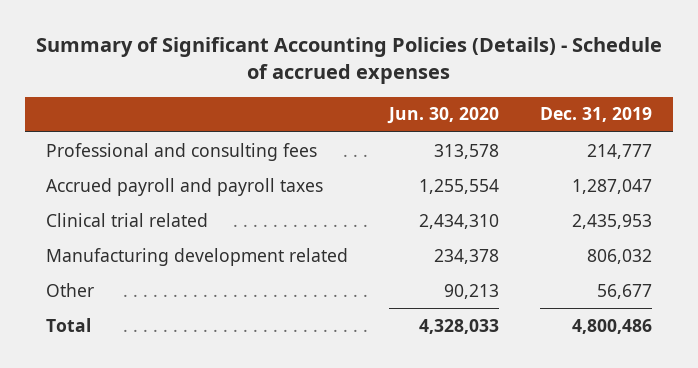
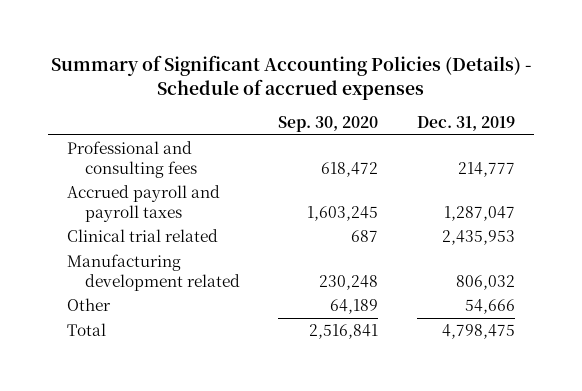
- | Jun. 30, 2020 | Dec. 31, 2019
+ | Sep. 30, 2020 | Dec. 31, 2019
- Other | 90,213 | 56,677
- Total | 4,328,033 | 4,800,486
+ Other | 64,189 | 54,666
+ Total | 2,516,841 | 4,798,475

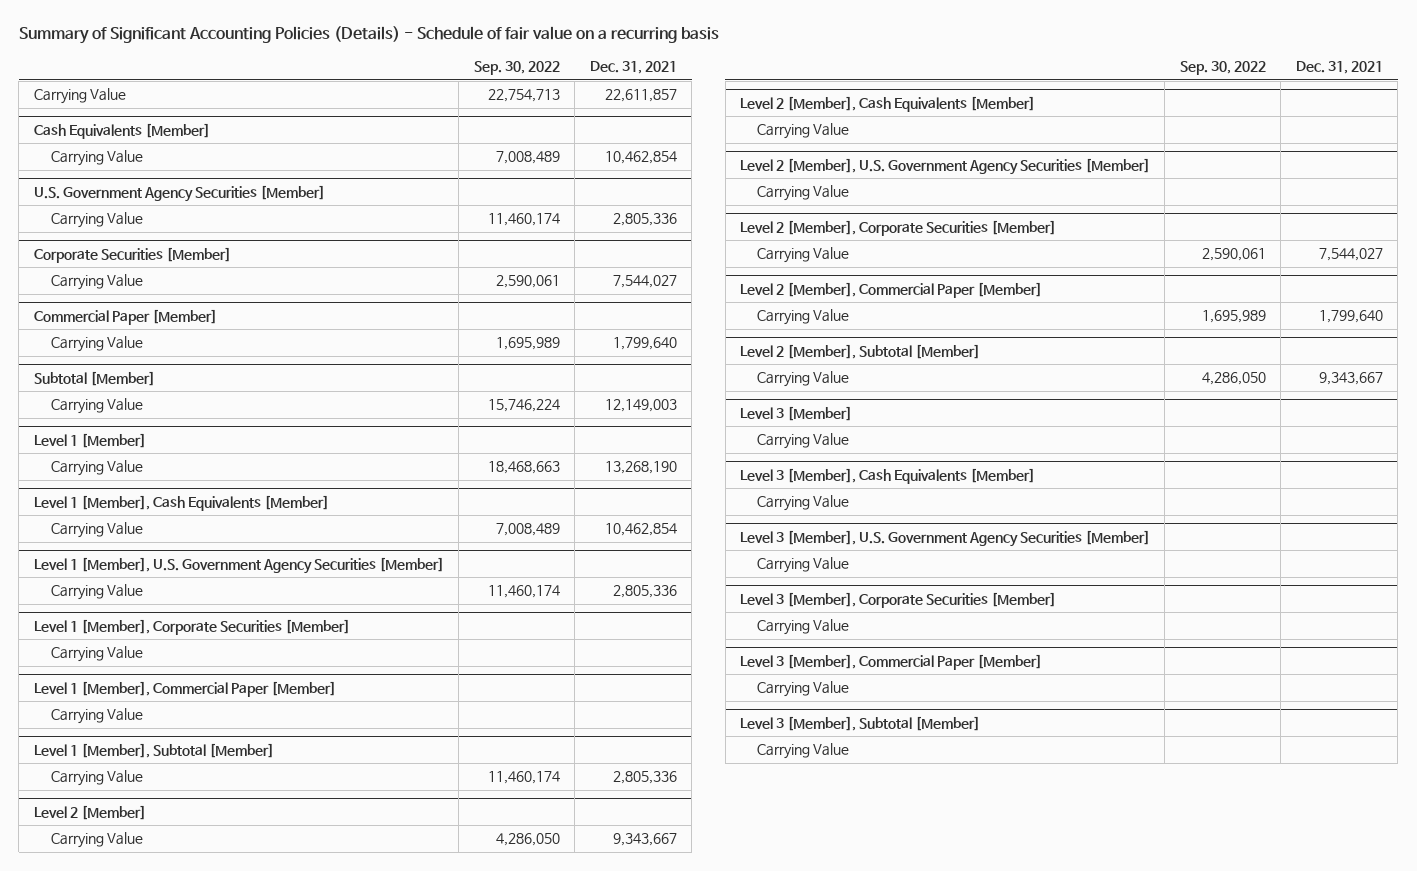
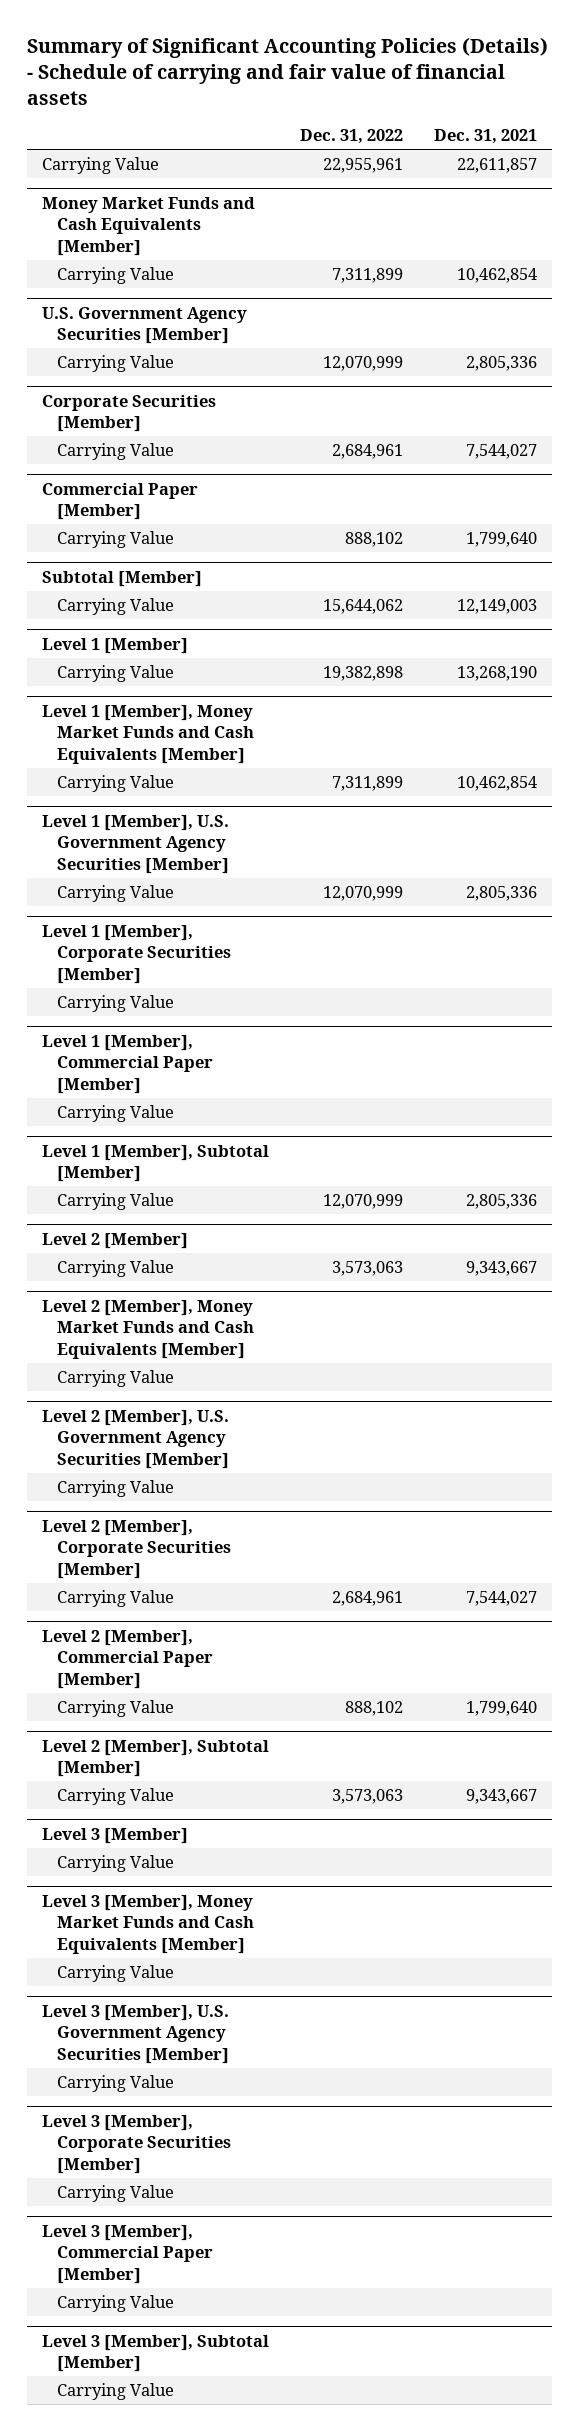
- Summary of Significant Accounting Policies (Details) - Schedule of fair value on a recurring basis
+ Summary of Significant Accounting Policies (Details) - Schedule of carrying and fair value of financial assets
- | Sep. 30, 2022 | Dec. 31, 2021
+ | Dec. 31, 2022 | Dec. 31, 2021
- Cash Equivalents [Member]
+ Money Market Funds and Cash Equivalents [Member]
- Level 1 [Member], Cash Equivalents [Member]
+ Level 1 [Member], Money Market Funds and Cash Equivalents [Member]
- Level 2 [Member], Cash Equivalents [Member]
+ Level 2 [Member], Money Market Funds and Cash Equivalents [Member]
- Level 3 [Member], Cash Equivalents [Member]
+ Level 3 [Member], Money Market Funds and Cash Equivalents [Member]

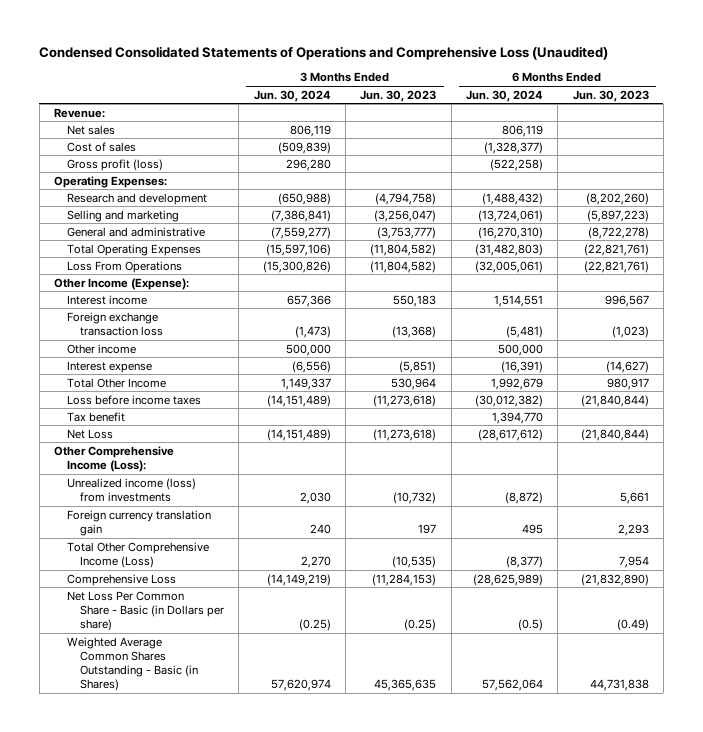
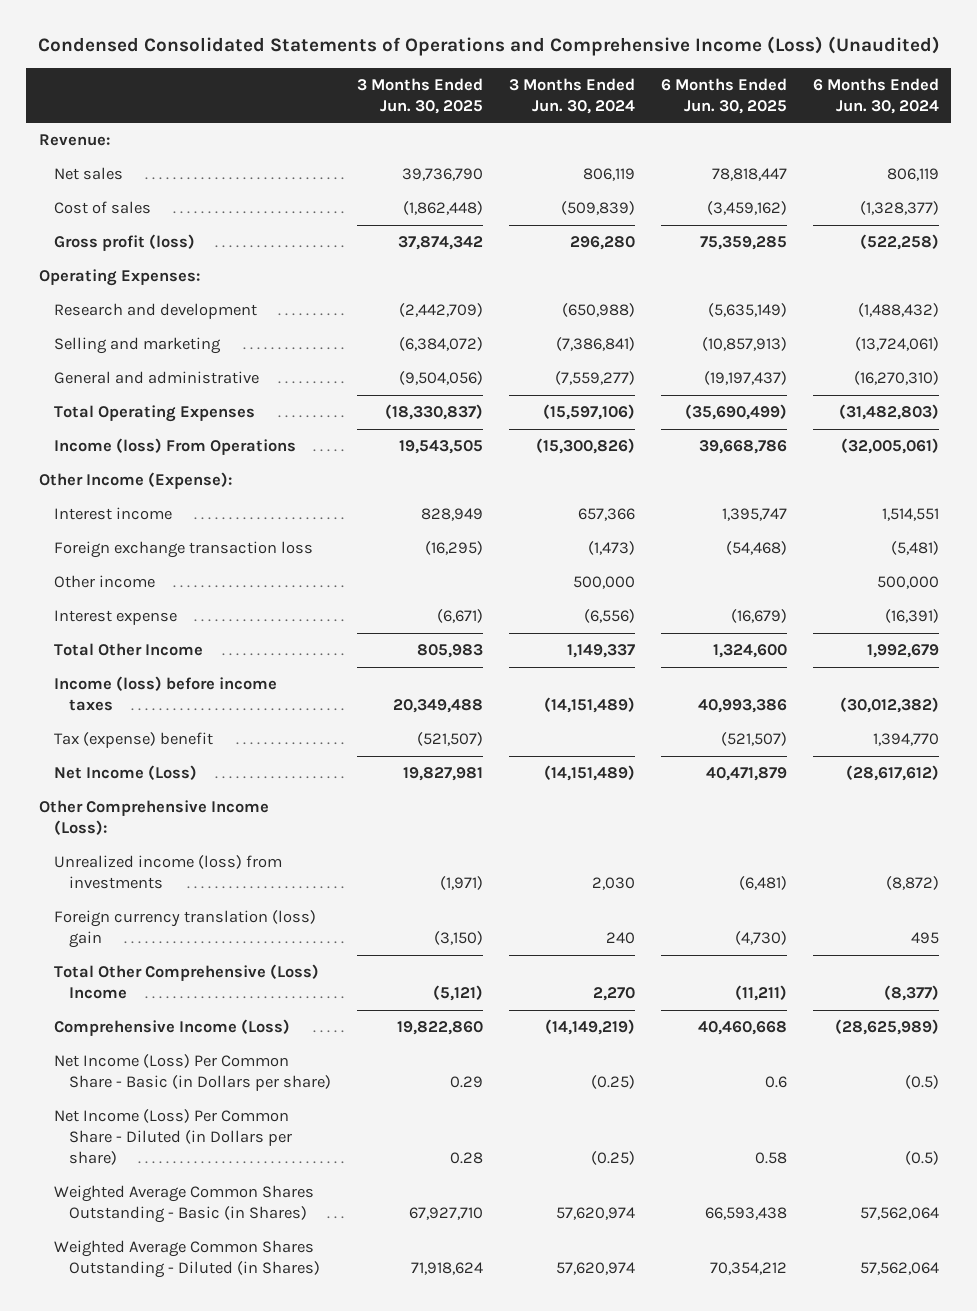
- Condensed Consolidated Statements of Operations and Comprehensive Loss (Unaudited)
+ Condensed Consolidated Statements of Operations and Comprehensive Income (Loss) (Unaudited)
- | 3 Months Ended Jun. 30, 2024 | 3 Months Ended Jun. 30, 2023 | 6 Months Ended Jun. 30, 2024 | 6 Months Ended Jun. 30, 2023
+ | 3 Months Ended Jun. 30, 2025 | 3 Months Ended Jun. 30, 2024 | 6 Months Ended Jun. 30, 2025 | 6 Months Ended Jun. 30, 2024
- Loss From Operations | (15,300,826) | (11,804,582) | (32,005,061) | (22,821,761)
+ Income (loss) From Operations | 19,543,505 | (15,300,826) | 39,668,786 | (32,005,061)
- Loss before income taxes | (14,151,489) | (11,273,618) | (30,012,382) | (21,840,844)
- Tax benefit | | | 1,394,770 |
- Net Loss | (14,151,489) | (11,273,618) | (28,617,612) | (21,840,844)
+ Income (loss) before income taxes | 20,349,488 | (14,151,489) | 40,993,386 | (30,012,382)
+ Tax (expense) benefit | (521,507) | | (521,507) | 1,394,770
+ Net Income (Loss) | 19,827,981 | (14,151,489) | 40,471,879 | (28,617,612)
- Foreign currency translation gain | 240 | 197 | 495 | 2,293
- Total Other Comprehensive Income (Loss) | 2,270 | (10,535) | (8,377) | 7,954
- Comprehensive Loss | (14,149,219) | (11,284,153) | (28,625,989) | (21,832,890)
- Net Loss Per Common Share - Basic (in Dollars per share) | (0.25) | (0.25) | (0.5) | (0.49)
+ Foreign currency translation (loss) gain | (3,150) | 240 | (4,730) | 495
+ Total Other Comprehensive (Loss) Income | (5,121) | 2,270 | (11,211) | (8,377)
+ Comprehensive Income (Loss) | 19,822,860 | (14,149,219) | 40,460,668 | (28,625,989)
+ Net Income (Loss) Per Common Share - Basic (in Dollars per share) | 0.29 | (0.25) | 0.6 | (0.5)
+ Net Income (Loss) Per Common Share - Diluted (in Dollars per share) | 0.28 | (0.25) | 0.58 | (0.5)
+ Weighted Average Common Shares Outstanding - Diluted (in Shares) | 71,918,624 | 57,620,974 | 70,354,212 | 57,562,064

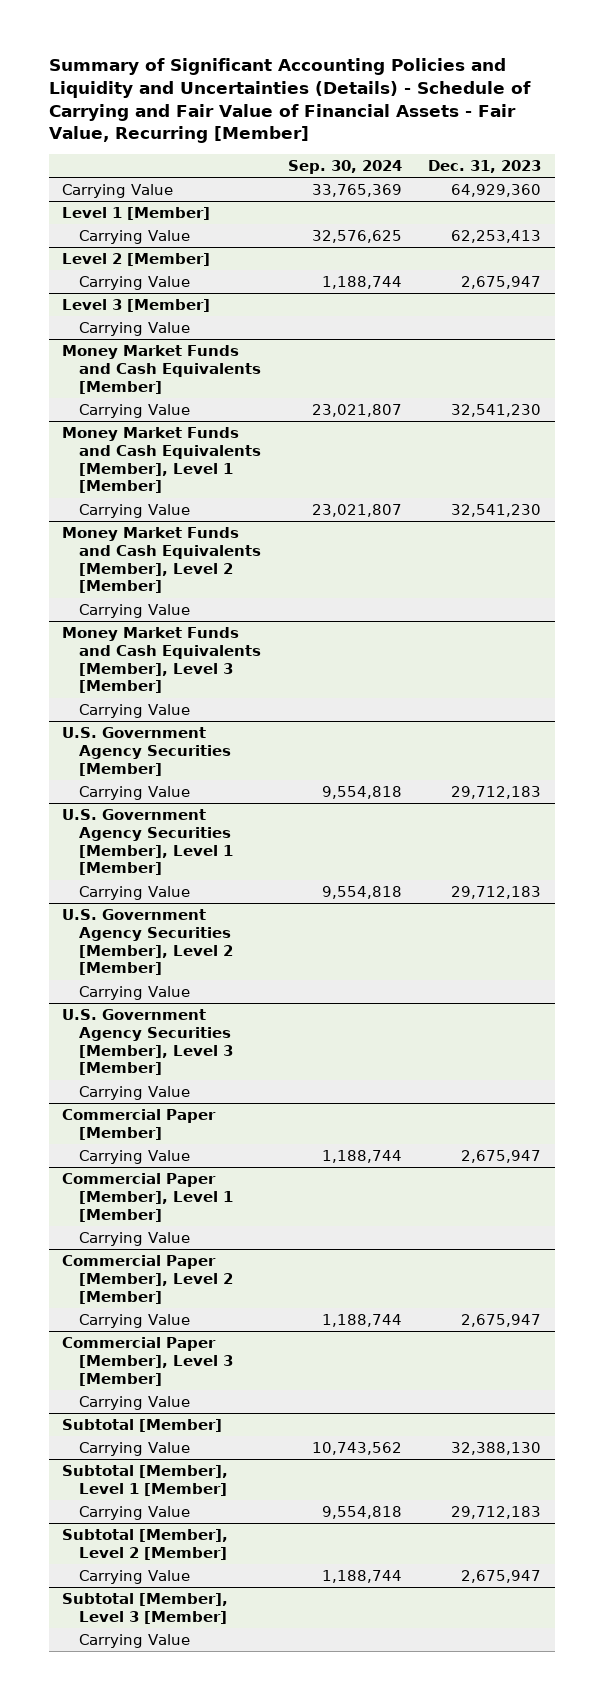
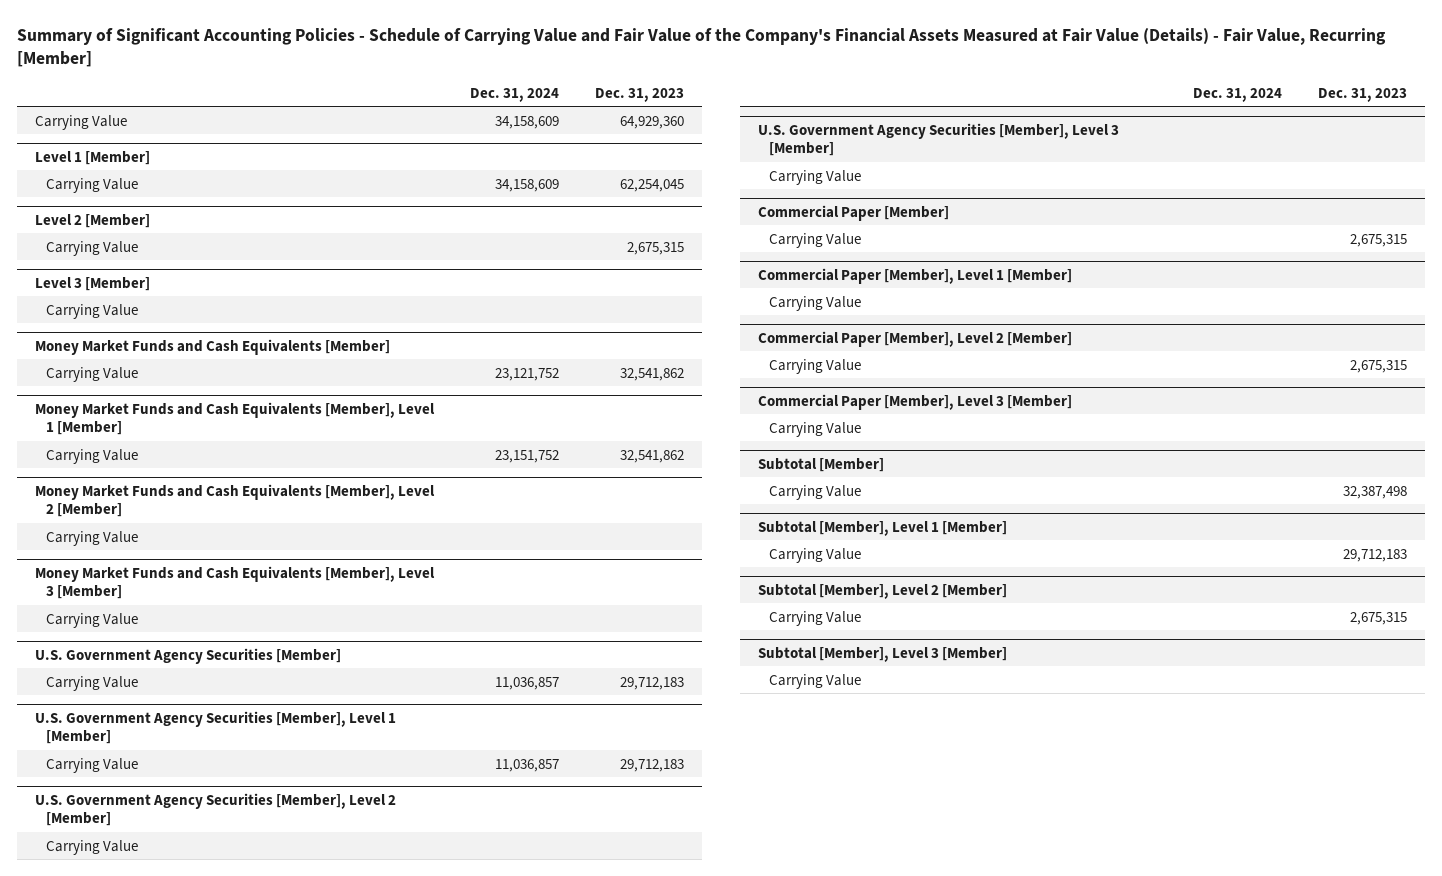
- Summary of Significant Accounting Policies and Liquidity and Uncertainties (Details) - Schedule of Carrying and Fair Value of Financial Assets - Fair Value, Recurring [Member]
+ Summary of Significant Accounting Policies - Schedule of Carrying Value and Fair Value of the Company's Financial Assets Measured at Fair Value (Details) - Fair Value, Recurring [Member]
- | Sep. 30, 2024 | Dec. 31, 2023
+ | Dec. 31, 2024 | Dec. 31, 2023
@ Level 1 [Member]
- Carrying Value | 32,576,625 | 62,253,413
+ Carrying Value | 34,158,609 | 62,254,045
@ Level 2 [Member]
- Carrying Value | 1,188,744 | 2,675,947
+ Carrying Value | | 2,675,315
@ Money Market Funds and Cash Equivalents [Member]
- Carrying Value | 23,021,807 | 32,541,230
+ Carrying Value | 23,121,752 | 32,541,862
@ Money Market Funds and Cash Equivalents [Member], Level 1 [Member]
- Carrying Value | 23,021,807 | 32,541,230
+ Carrying Value | 23,151,752 | 32,541,862
@ Commercial Paper [Member]
- Carrying Value | 1,188,744 | 2,675,947
+ Carrying Value | | 2,675,315
@ Commercial Paper [Member], Level 2 [Member]
- Carrying Value | 1,188,744 | 2,675,947
+ Carrying Value | | 2,675,315
@ Subtotal [Member]
- Carrying Value | 10,743,562 | 32,388,130
+ Carrying Value | | 32,387,498
@ Subtotal [Member], Level 2 [Member]
- Carrying Value | 1,188,744 | 2,675,947
+ Carrying Value | | 2,675,315

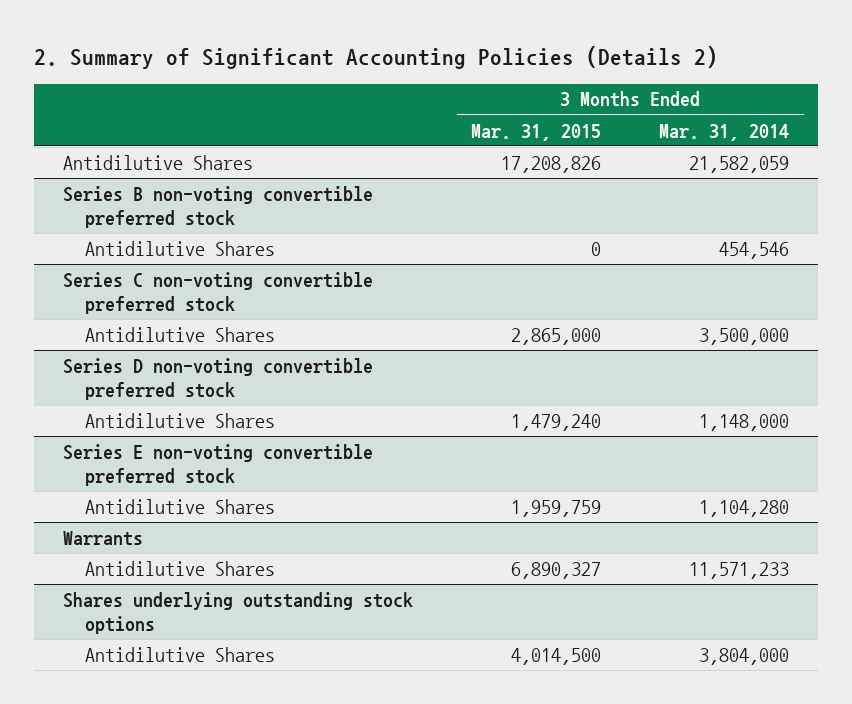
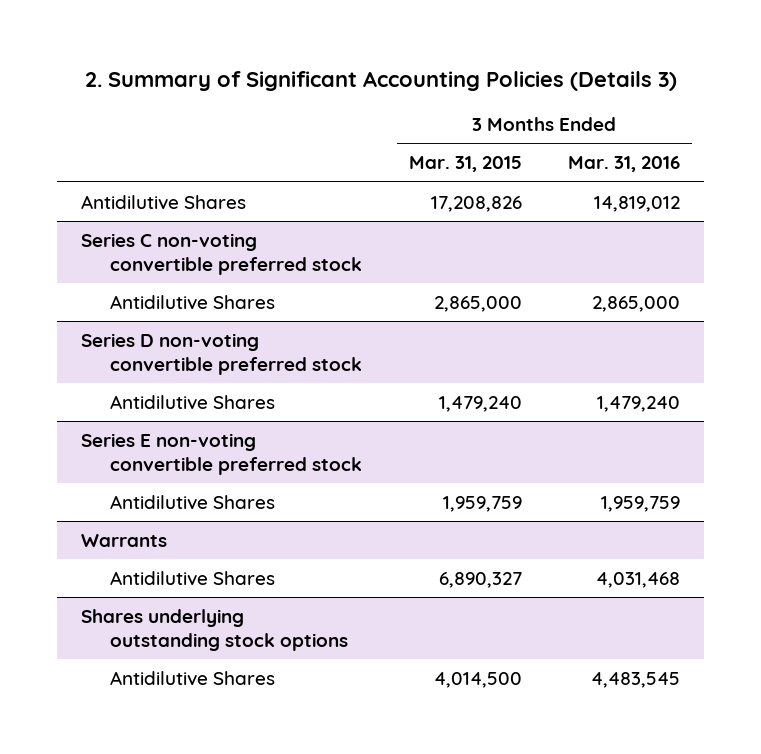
- 2. Summary of Significant Accounting Policies (Details 2)
+ 2. Summary of Significant Accounting Policies (Details 3)
- | 3 Months Ended Mar. 31, 2015 | 3 Months Ended Mar. 31, 2014
+ | 3 Months Ended Mar. 31, 2015 | 3 Months Ended Mar. 31, 2016
- Series B non-voting convertible preferred stock
- Antidilutive Shares | 0 | 454,546

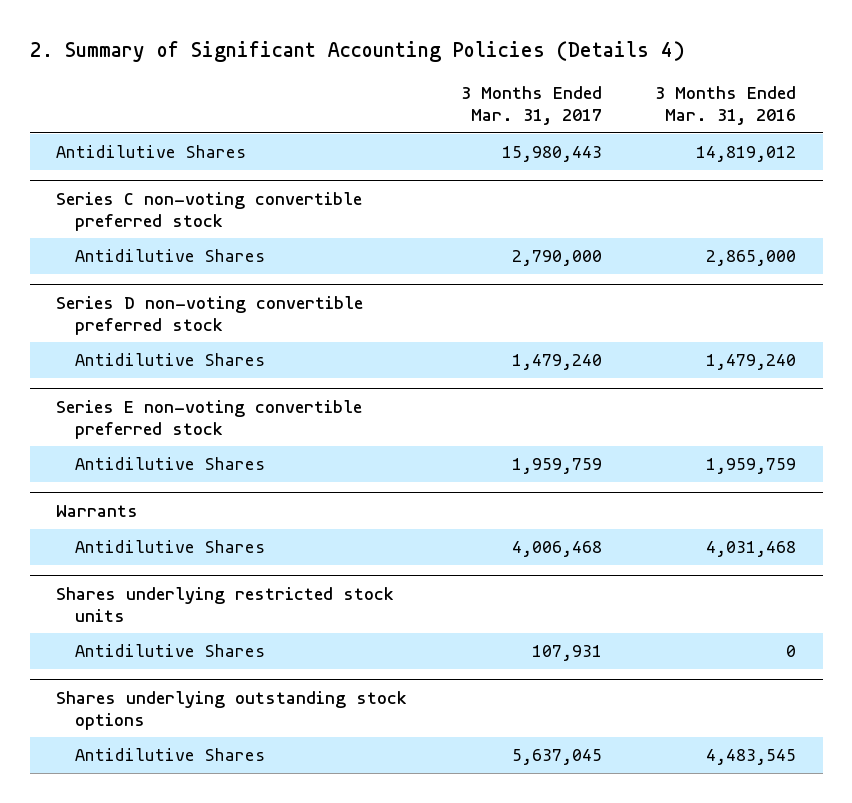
- 2. Summary of Significant Accounting Policies (Details 3)
+ 2. Summary of Significant Accounting Policies (Details 4)
- | 3 Months Ended Mar. 31, 2015 | 3 Months Ended Mar. 31, 2016
+ | 3 Months Ended Mar. 31, 2017 | 3 Months Ended Mar. 31, 2016
+ Shares underlying restricted stock units
+ Antidilutive Shares | 107,931 | 0

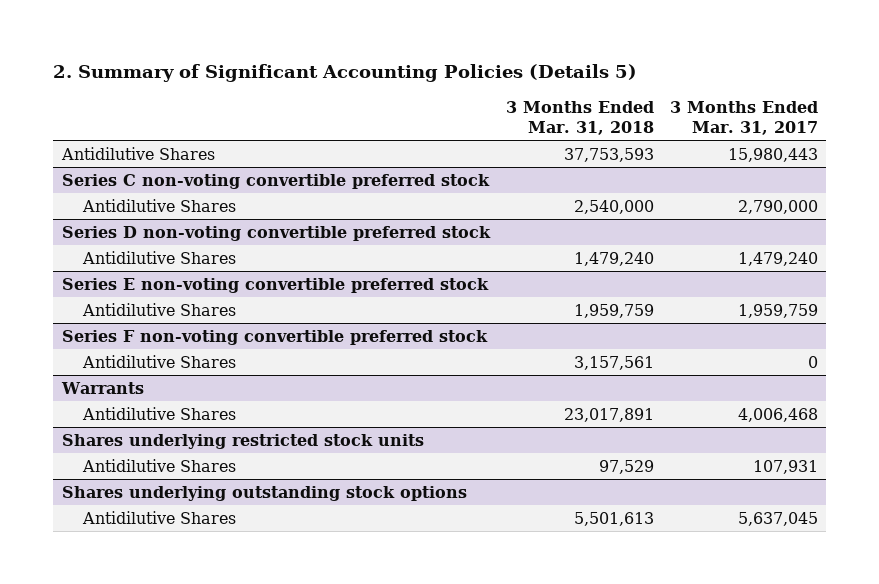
- 2. Summary of Significant Accounting Policies (Details 4)
+ 2. Summary of Significant Accounting Policies (Details 5)
- | 3 Months Ended Mar. 31, 2017 | 3 Months Ended Mar. 31, 2016
+ | 3 Months Ended Mar. 31, 2018 | 3 Months Ended Mar. 31, 2017
+ Series F non-voting convertible preferred stock
+ Antidilutive Shares | 3,157,561 | 0

